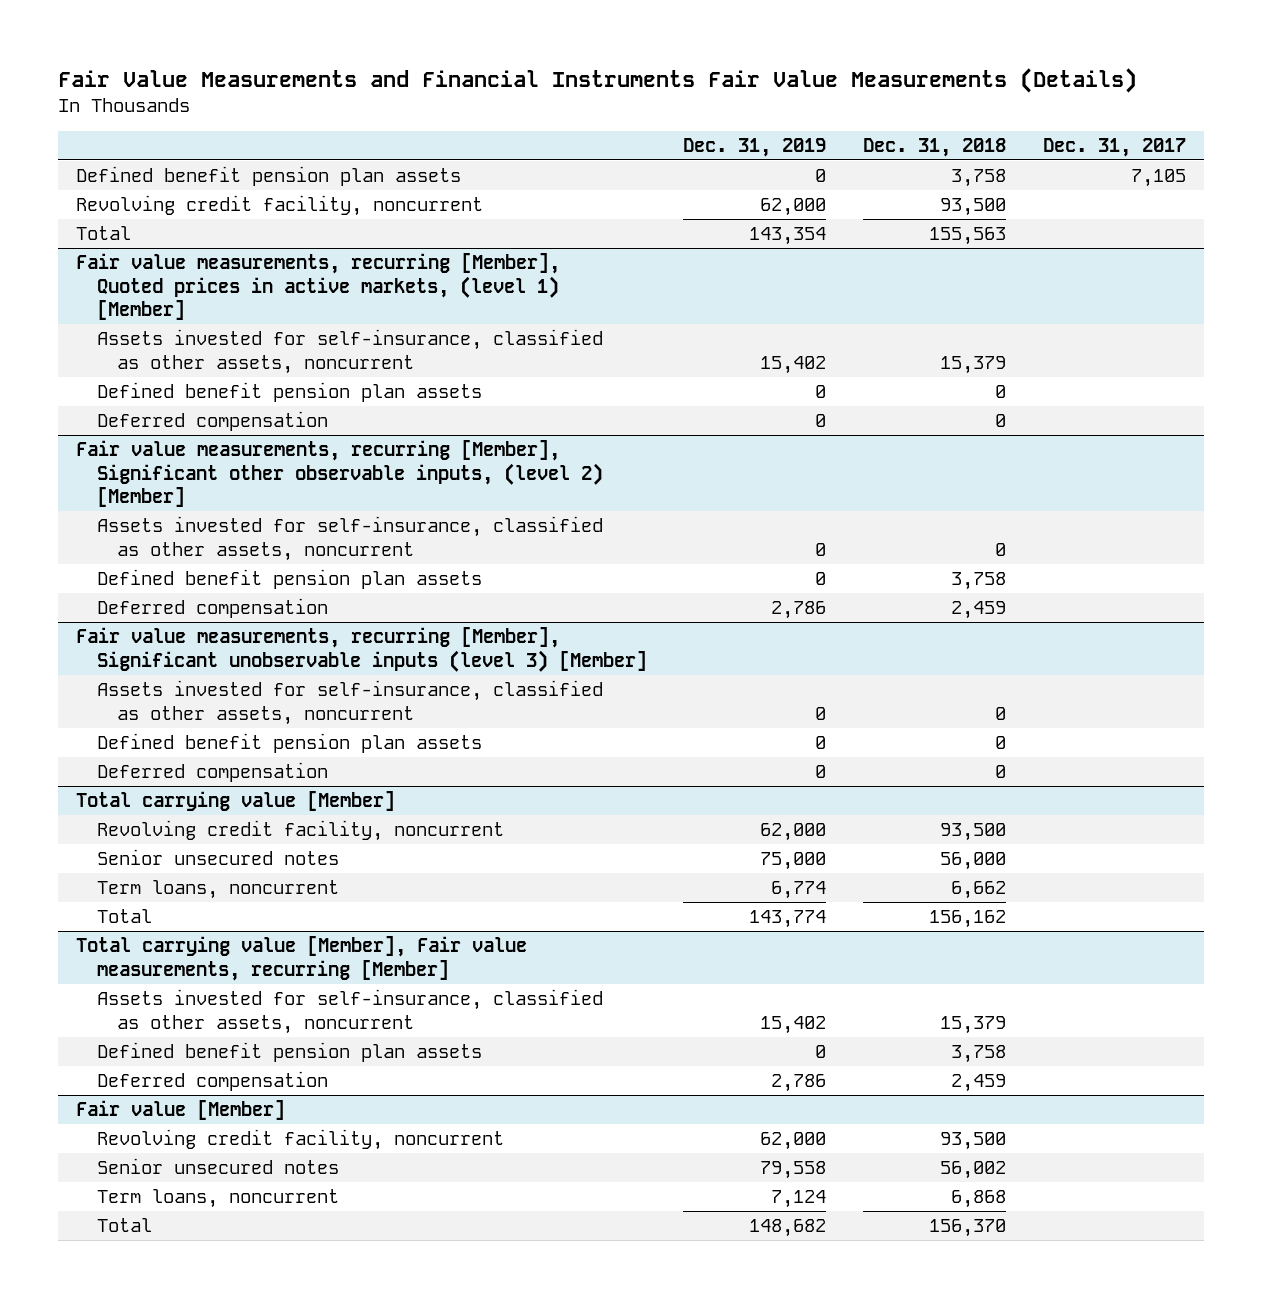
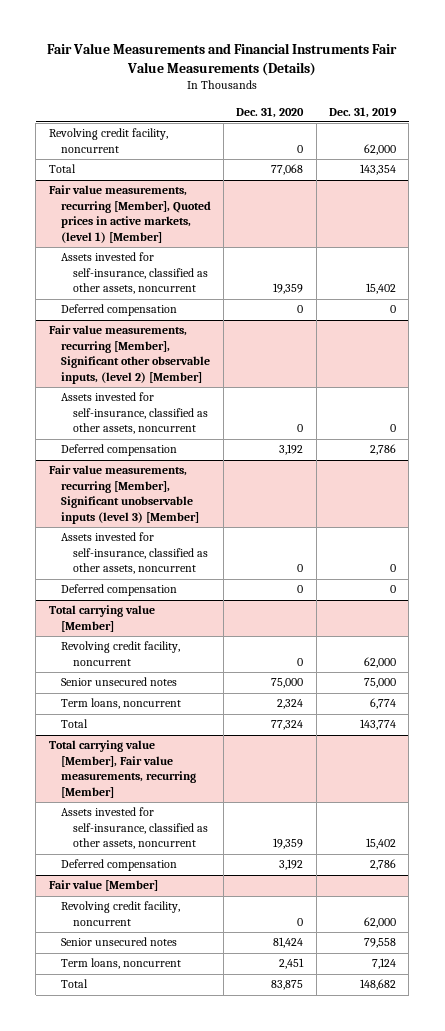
- | Dec. 31, 2019 | Dec. 31, 2018 | Dec. 31, 2017
+ | Dec. 31, 2020 | Dec. 31, 2019
- Defined benefit pension plan assets | 0 | 3,758 | 7,105
@ Fair value measurements, recurring [Member], Quoted prices in active markets, (level 1) [Member]
- Defined benefit pension plan assets | 0 | 0 |
@ Fair value measurements, recurring [Member], Significant other observable inputs, (level 2) [Member]
- Defined benefit pension plan assets | 0 | 3,758 |
@ Fair value measurements, recurring [Member], Significant unobservable inputs (level 3) [Member]
- Defined benefit pension plan assets | 0 | 0 |
@ Total carrying value [Member], Fair value measurements, recurring [Member]
- Defined benefit pension plan assets | 0 | 3,758 |

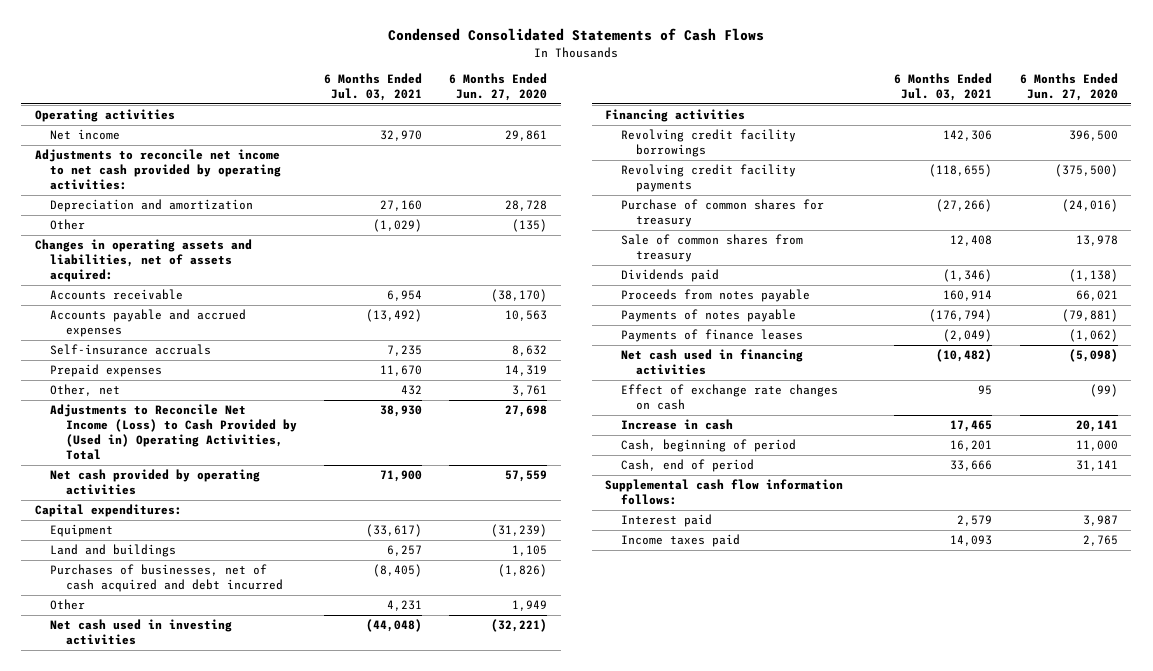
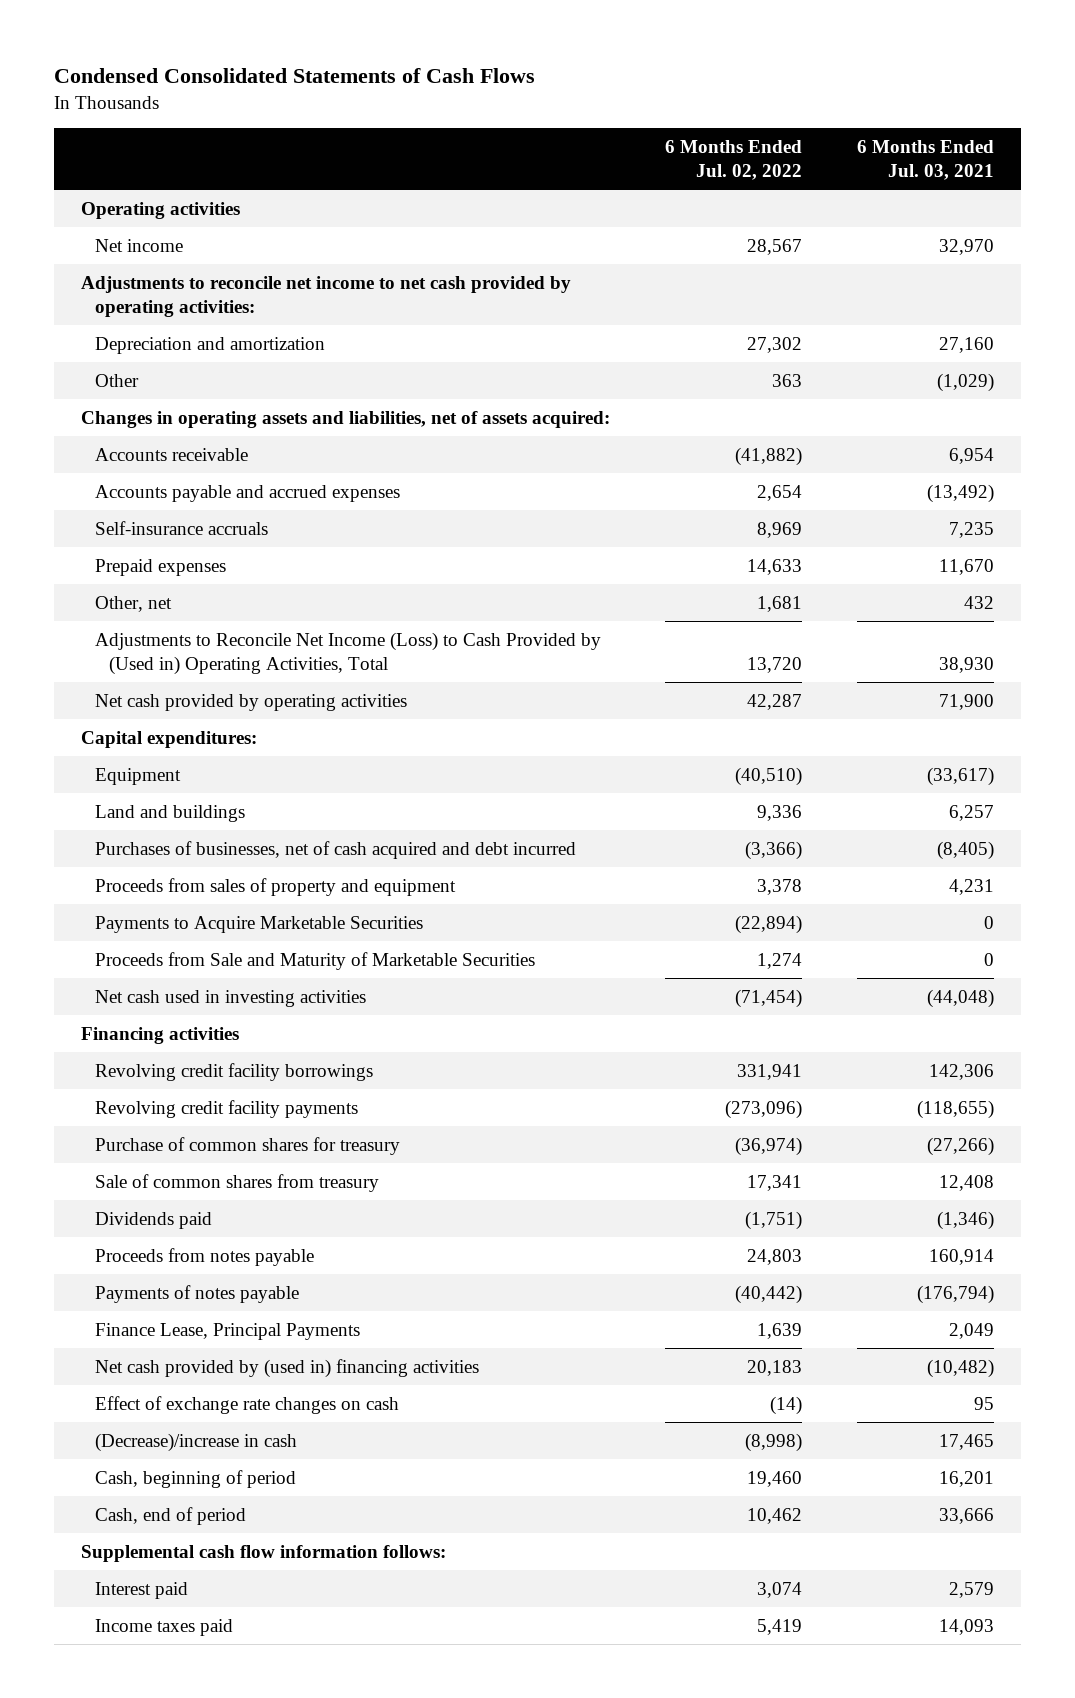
- | 6 Months Ended Jul. 03, 2021 | 6 Months Ended Jun. 27, 2020
+ | 6 Months Ended Jul. 02, 2022 | 6 Months Ended Jul. 03, 2021
- Other | 4,231 | 1,949
+ Proceeds from sales of property and equipment | 3,378 | 4,231
+ Payments to Acquire Marketable Securities | (22,894) | 0
+ Proceeds from Sale and Maturity of Marketable Securities | 1,274 | 0
- Payments of finance leases | (2,049) | (1,062)
- Net cash used in financing activities | (10,482) | (5,098)
+ Finance Lease, Principal Payments | 1,639 | 2,049
+ Net cash provided by (used in) financing activities | 20,183 | (10,482)
- Increase in cash | 17,465 | 20,141
+ (Decrease)/increase in cash | (8,998) | 17,465

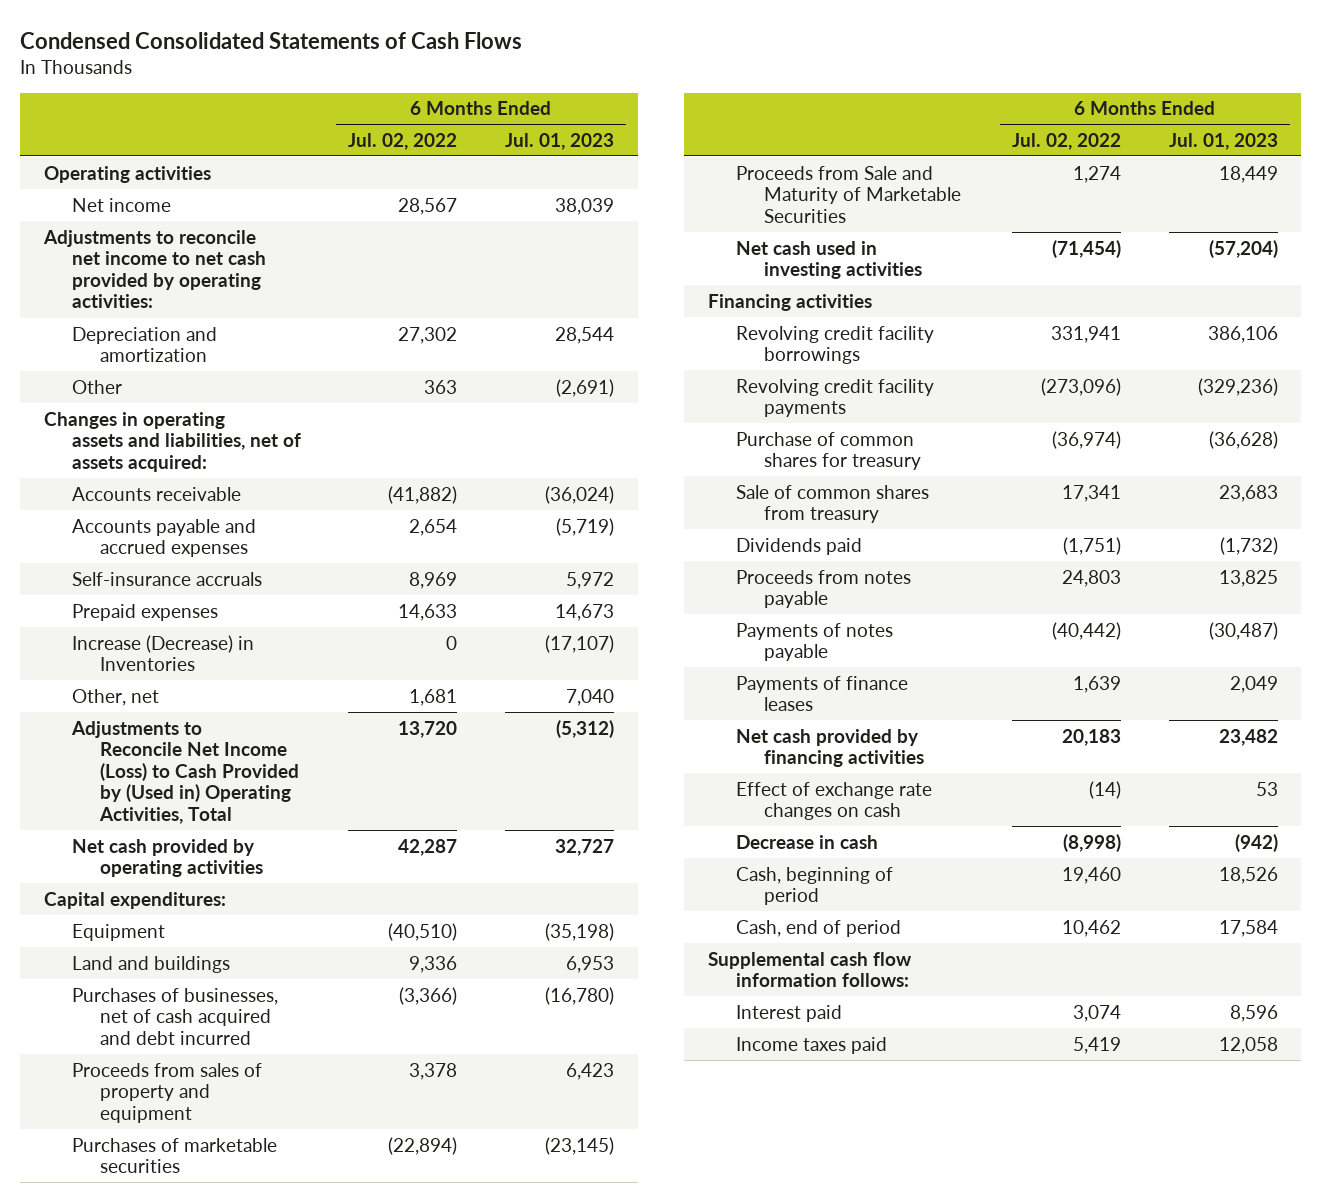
- | 6 Months Ended Jul. 02, 2022 | 6 Months Ended Jul. 03, 2021
+ | 6 Months Ended Jul. 02, 2022 | 6 Months Ended Jul. 01, 2023
+ Increase (Decrease) in Inventories | 0 | (17,107)
- Payments to Acquire Marketable Securities | (22,894) | 0
+ Purchases of marketable securities | (22,894) | (23,145)
- Finance Lease, Principal Payments | 1,639 | 2,049
- Net cash provided by (used in) financing activities | 20,183 | (10,482)
+ Payments of finance leases | 1,639 | 2,049
+ Net cash provided by financing activities | 20,183 | 23,482
- (Decrease)/increase in cash | (8,998) | 17,465
+ Decrease in cash | (8,998) | (942)

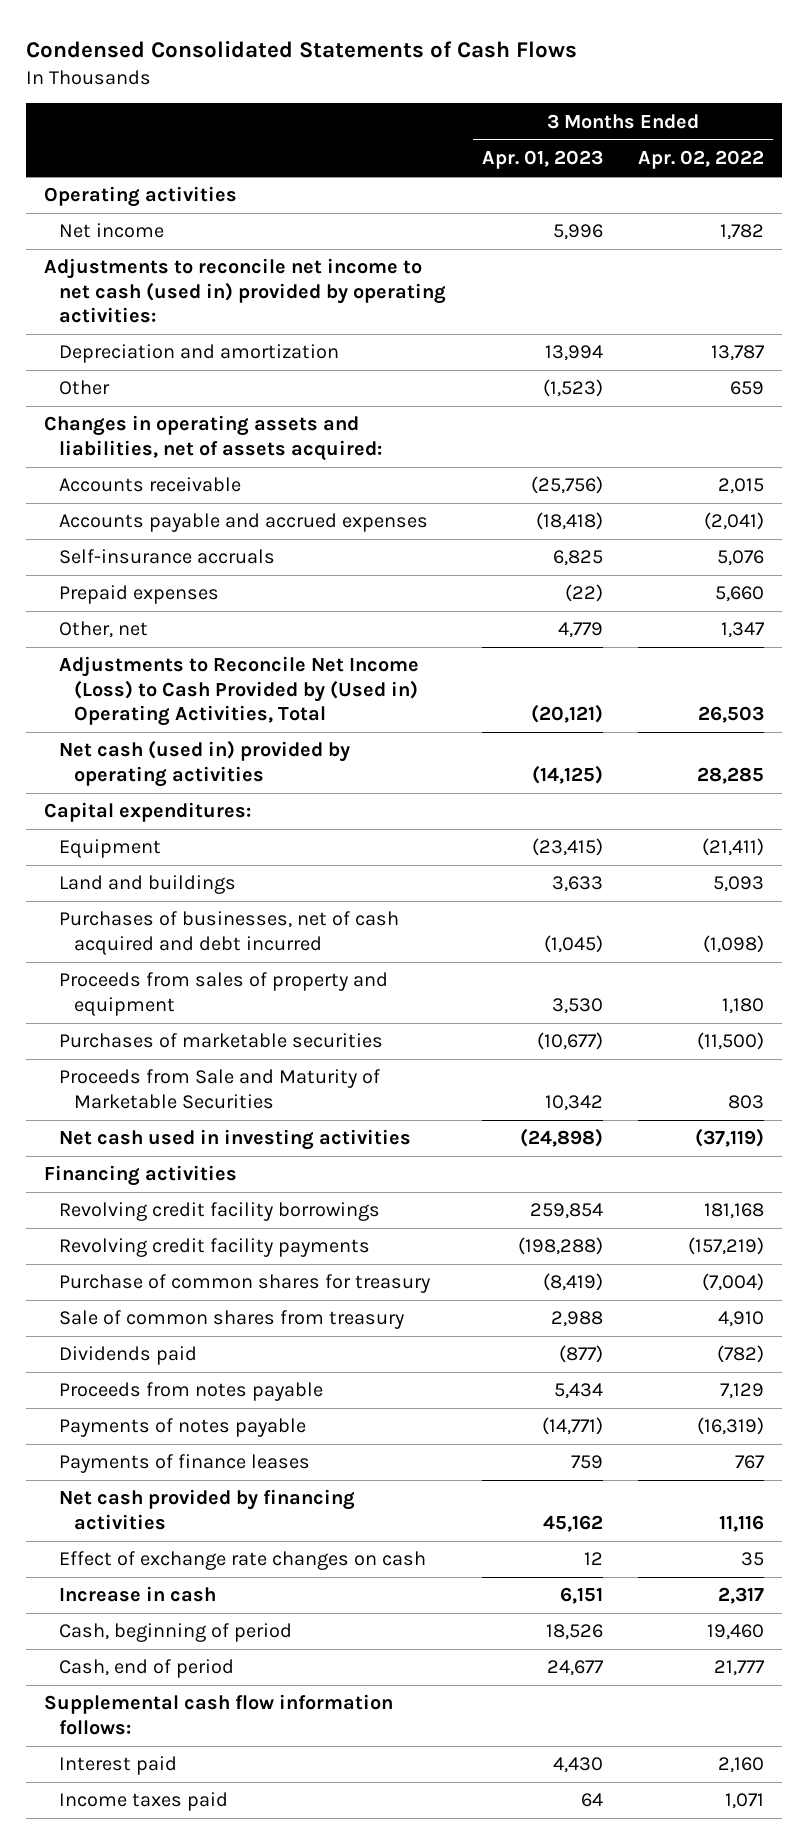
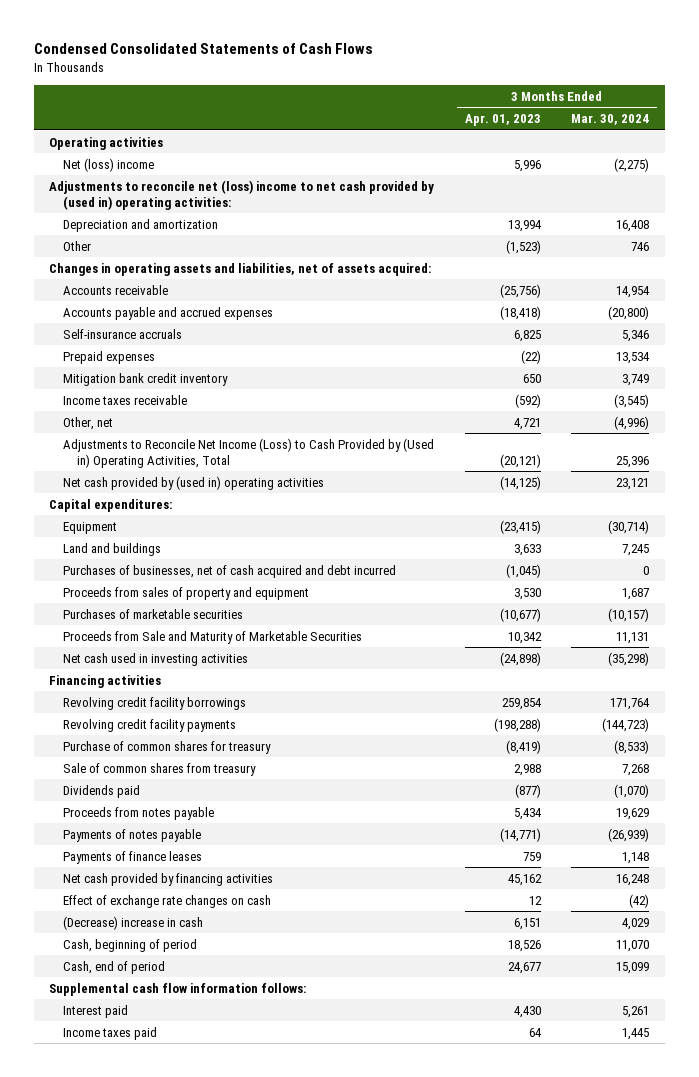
- | 3 Months Ended Apr. 01, 2023 | 3 Months Ended Apr. 02, 2022
+ | 3 Months Ended Apr. 01, 2023 | 3 Months Ended Mar. 30, 2024
- Net income | 5,996 | 1,782
- Adjustments to reconcile net income to net cash (used in) provided by operating activities:
+ Net (loss) income | 5,996 | (2,275)
+ Adjustments to reconcile net (loss) income to net cash provided by (used in) operating activities:
- Other, net | 4,779 | 1,347
+ Mitigation bank credit inventory | 650 | 3,749
+ Income taxes receivable | (592) | (3,545)
+ Other, net | 4,721 | (4,996)
- Net cash (used in) provided by operating activities | (14,125) | 28,285
+ Net cash provided by (used in) operating activities | (14,125) | 23,121
- Increase in cash | 6,151 | 2,317
+ (Decrease) increase in cash | 6,151 | 4,029

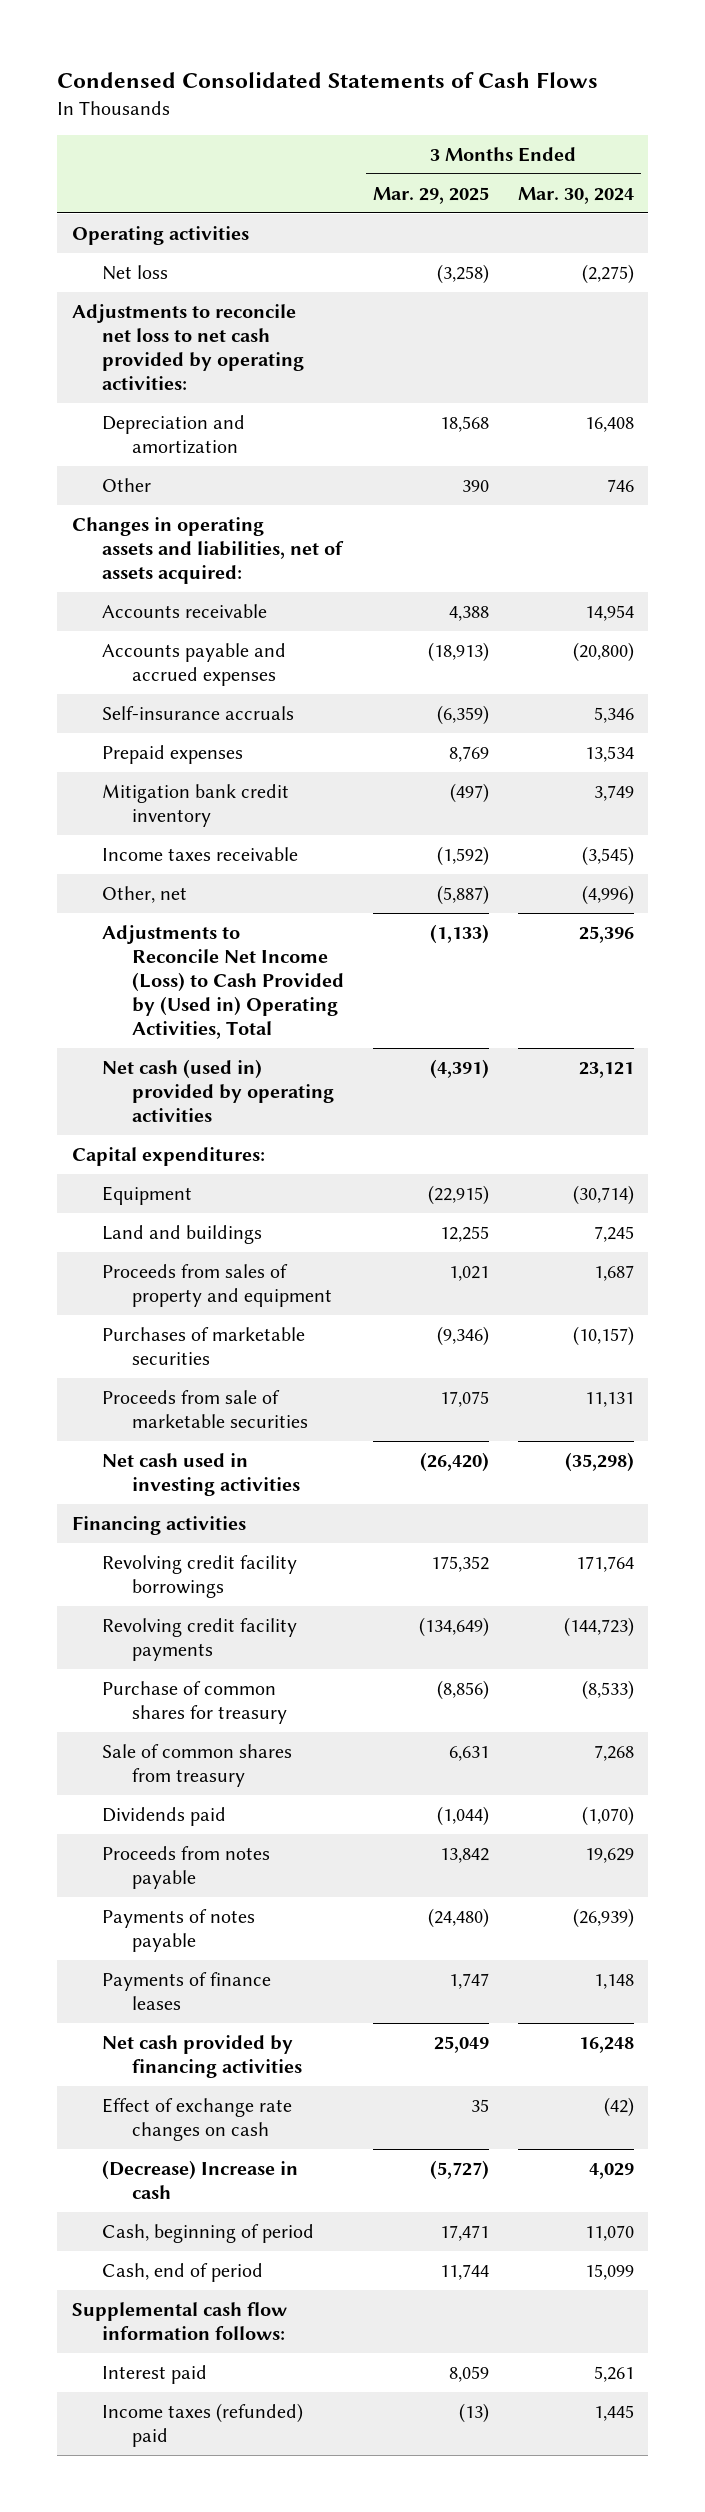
- | 3 Months Ended Apr. 01, 2023 | 3 Months Ended Mar. 30, 2024
+ | 3 Months Ended Mar. 29, 2025 | 3 Months Ended Mar. 30, 2024
- Net (loss) income | 5,996 | (2,275)
- Adjustments to reconcile net (loss) income to net cash provided by (used in) operating activities:
+ Net loss | (3,258) | (2,275)
+ Adjustments to reconcile net loss to net cash provided by operating activities:
- Net cash provided by (used in) operating activities | (14,125) | 23,121
+ Net cash (used in) provided by operating activities | (4,391) | 23,121
- Purchases of businesses, net of cash acquired and debt incurred | (1,045) | 0
- Proceeds from Sale and Maturity of Marketable Securities | 10,342 | 11,131
+ Proceeds from sale of marketable securities | 17,075 | 11,131
- (Decrease) increase in cash | 6,151 | 4,029
+ (Decrease) Increase in cash | (5,727) | 4,029
- Income taxes paid | 64 | 1,445
+ Income taxes (refunded) paid | (13) | 1,445

